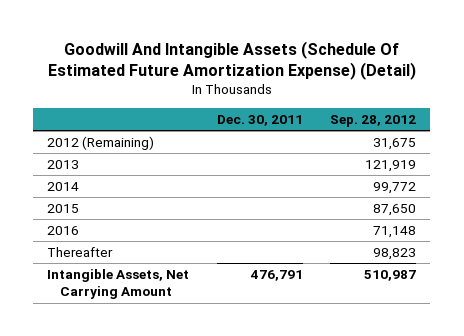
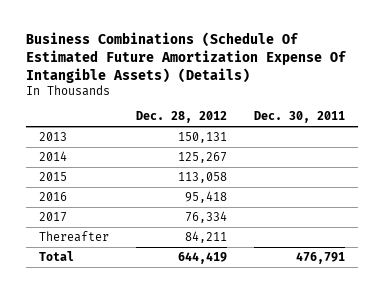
- Goodwill And Intangible Assets (Schedule Of Estimated Future Amortization Expense) (Detail)
+ Business Combinations (Schedule Of Estimated Future Amortization Expense Of Intangible Assets) (Details)
- | Dec. 30, 2011 | Sep. 28, 2012
+ | Dec. 28, 2012 | Dec. 30, 2011
- 2012 (Remaining) | | 31,675
+ 2017 | 76,334 |
- Intangible Assets, Net Carrying Amount | 476,791 | 510,987
+ Total | 644,419 | 476,791

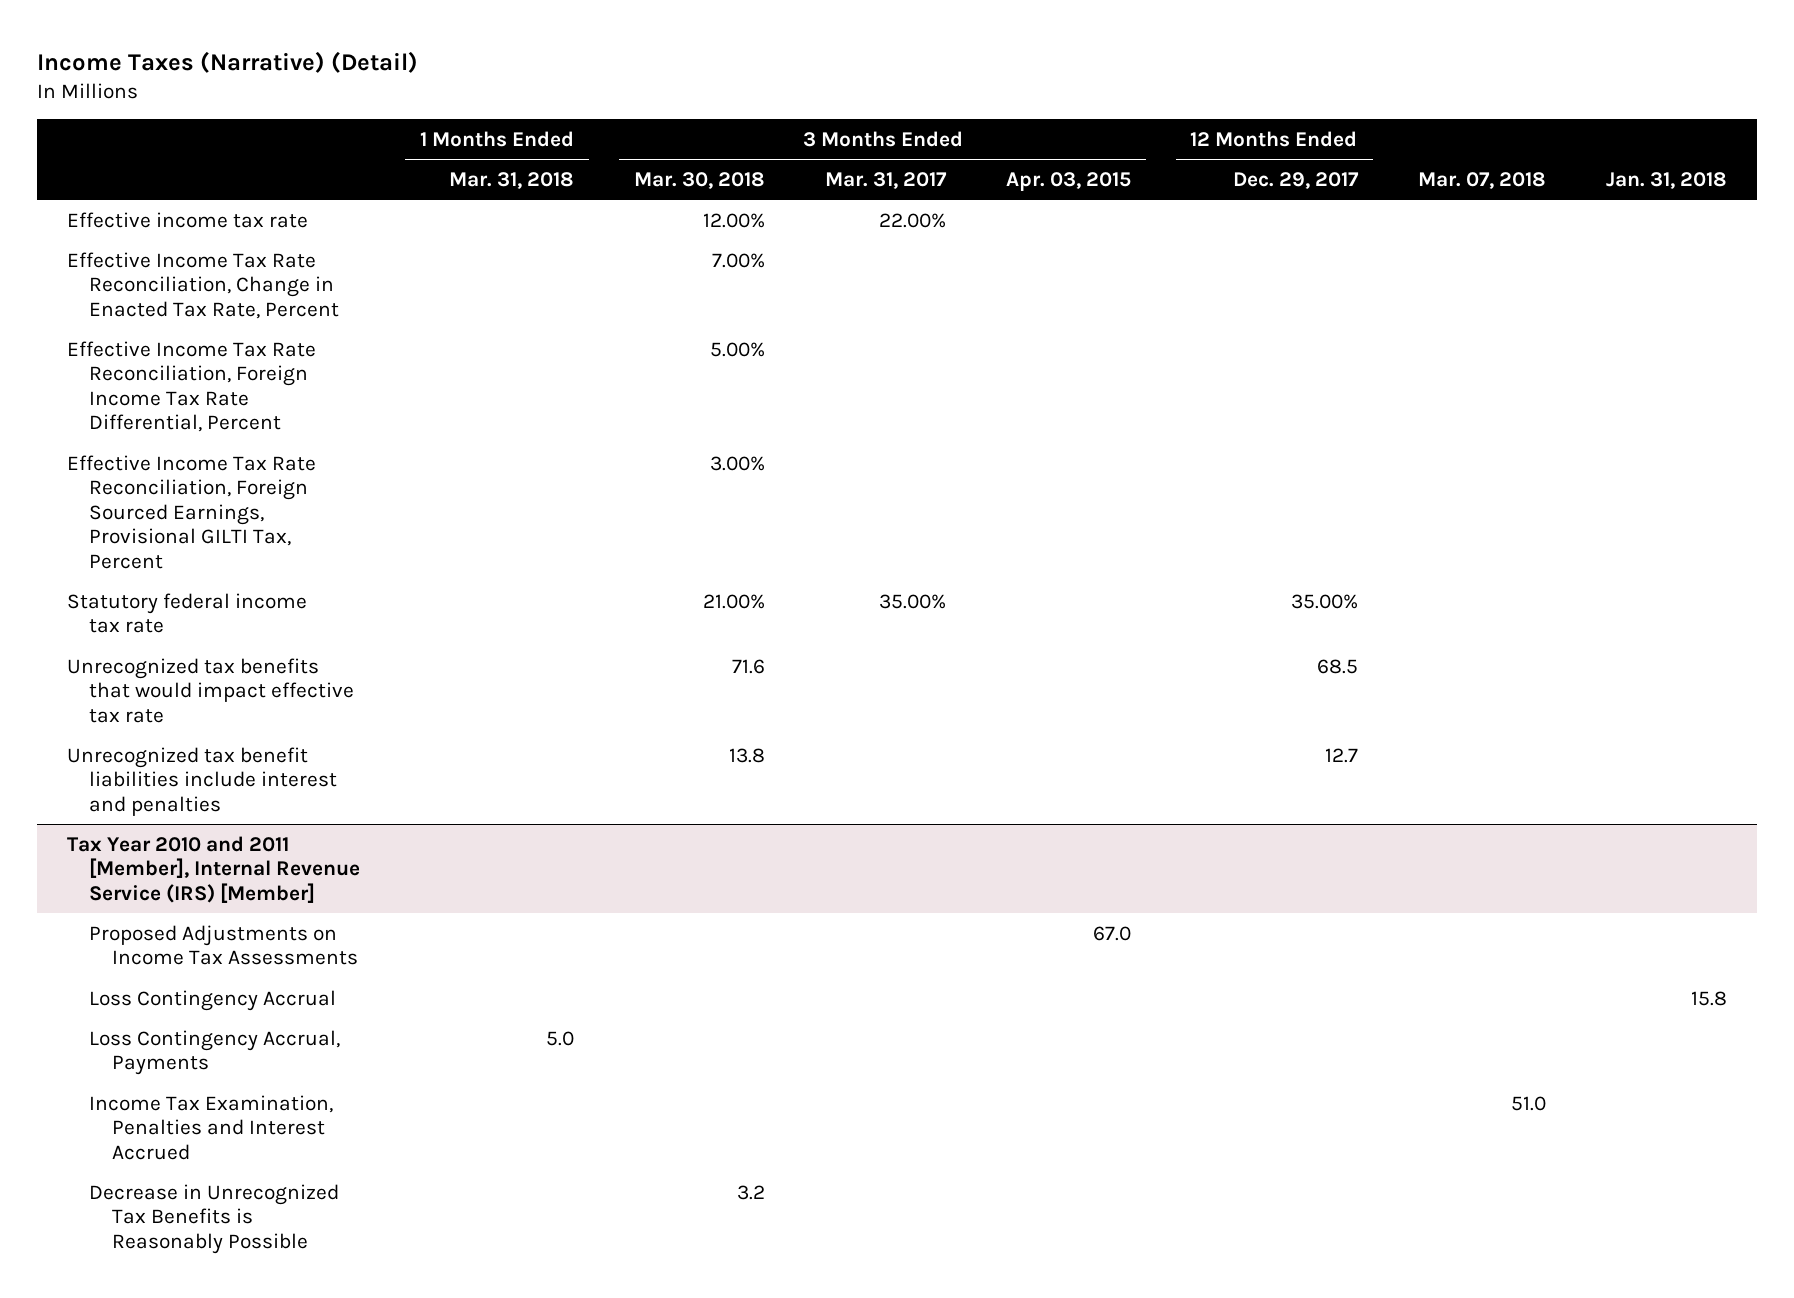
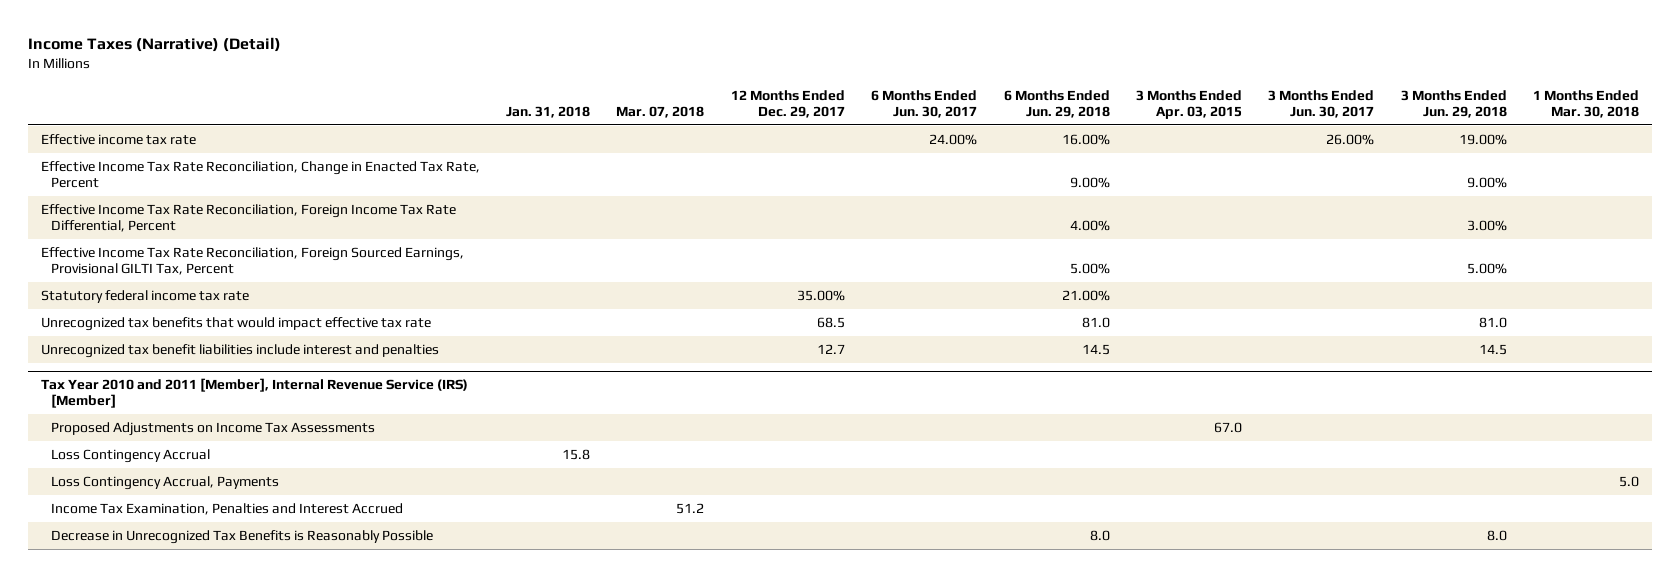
- | 1 Months Ended Mar. 31, 2018 | 3 Months Ended Mar. 30, 2018 | 3 Months Ended Mar. 31, 2017 | 3 Months Ended Apr. 03, 2015 | 12 Months Ended Dec. 29, 2017 | Mar. 07, 2018 | Jan. 31, 2018
+ | Jan. 31, 2018 | Mar. 07, 2018 | 12 Months Ended Dec. 29, 2017 | 6 Months Ended Jun. 30, 2017 | 6 Months Ended Jun. 29, 2018 | 3 Months Ended Apr. 03, 2015 | 3 Months Ended Jun. 30, 2017 | 3 Months Ended Jun. 29, 2018 | 1 Months Ended Mar. 30, 2018
@ Tax Year 2010 and 2011 [Member], Internal Revenue Service (IRS) [Member]
- Income Tax Examination, Penalties and Interest Accrued | | | | | | 51.0 |
+ Income Tax Examination, Penalties and Interest Accrued | | 51.2 | | | | | | |

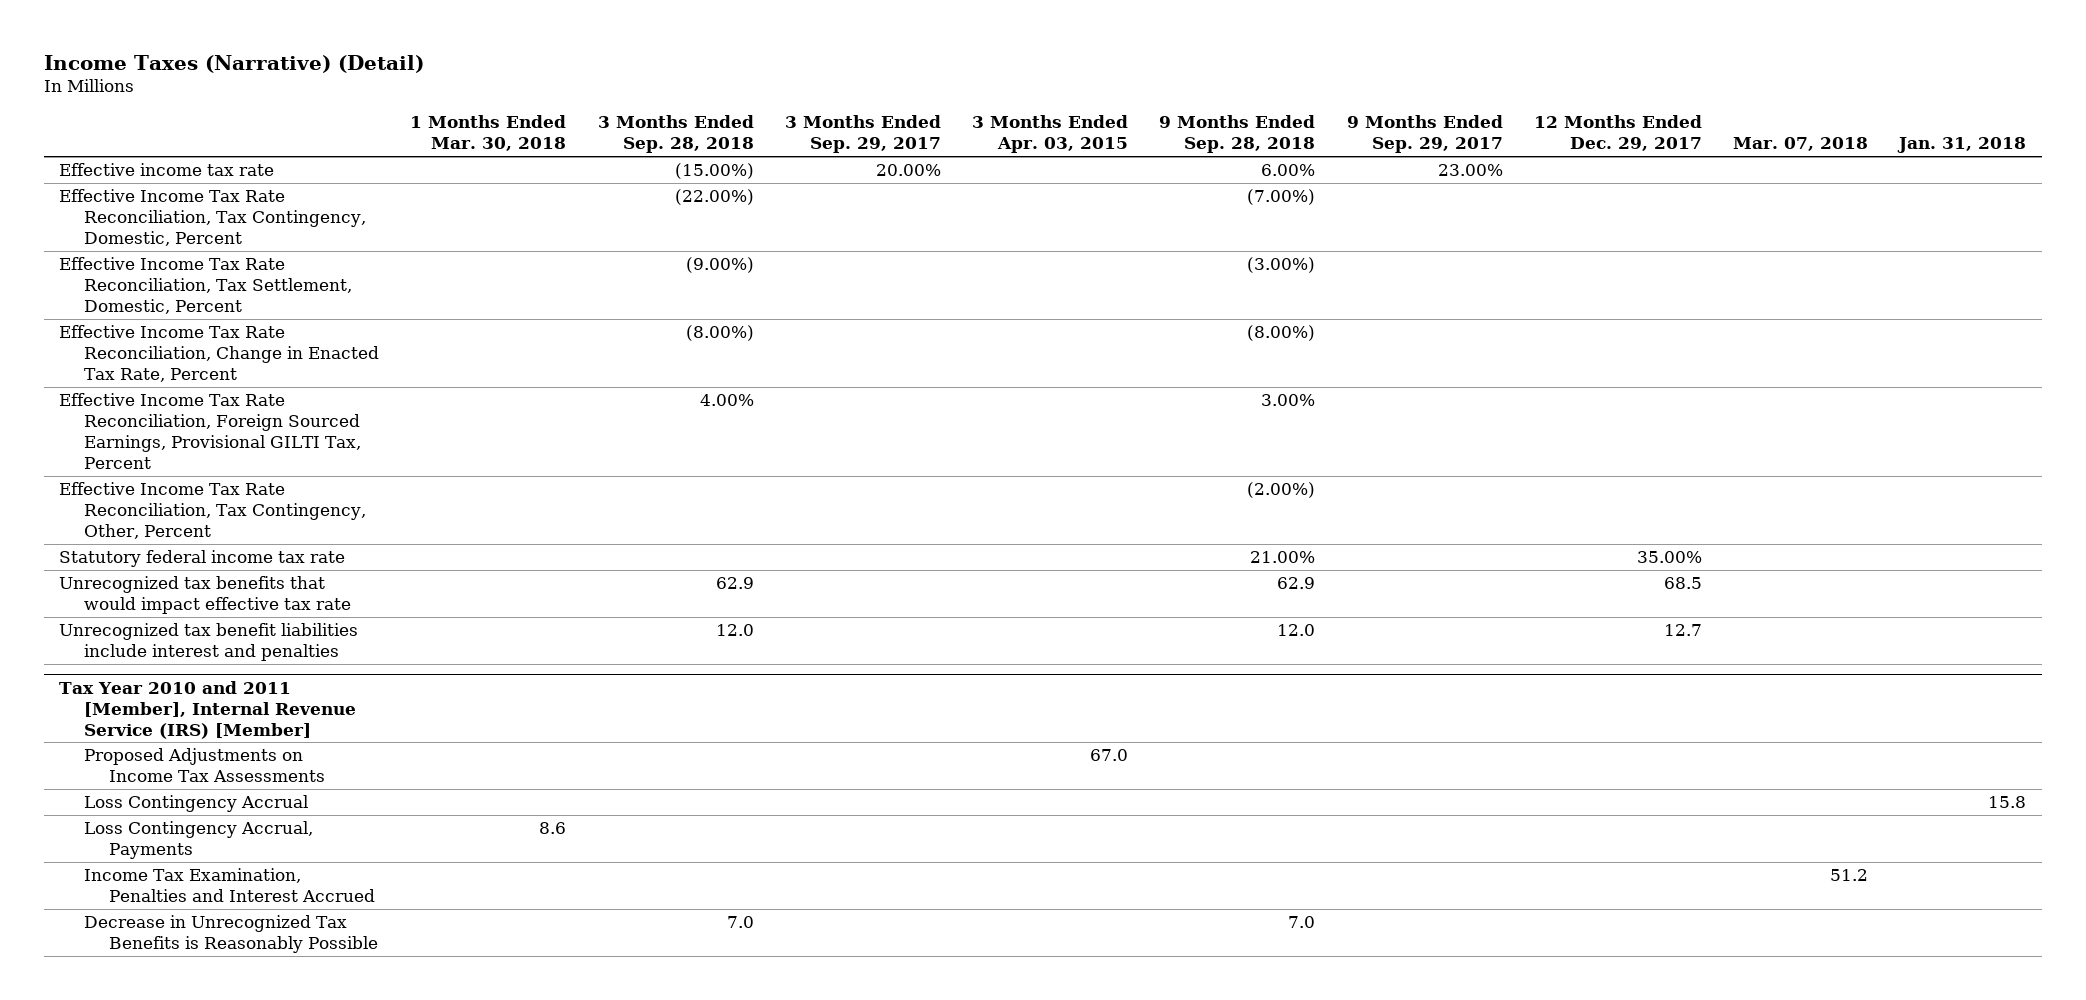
- | Jan. 31, 2018 | Mar. 07, 2018 | 12 Months Ended Dec. 29, 2017 | 6 Months Ended Jun. 30, 2017 | 6 Months Ended Jun. 29, 2018 | 3 Months Ended Apr. 03, 2015 | 3 Months Ended Jun. 30, 2017 | 3 Months Ended Jun. 29, 2018 | 1 Months Ended Mar. 30, 2018
+ | 1 Months Ended Mar. 30, 2018 | 3 Months Ended Sep. 28, 2018 | 3 Months Ended Sep. 29, 2017 | 3 Months Ended Apr. 03, 2015 | 9 Months Ended Sep. 28, 2018 | 9 Months Ended Sep. 29, 2017 | 12 Months Ended Dec. 29, 2017 | Mar. 07, 2018 | Jan. 31, 2018
+ Effective Income Tax Rate Reconciliation, Tax Contingency, Domestic, Percent | | (22.00%) | | | (7.00%) | | | |
+ Effective Income Tax Rate Reconciliation, Tax Settlement, Domestic, Percent | | (9.00%) | | | (3.00%) | | | |
- Effective Income Tax Rate Reconciliation, Foreign Income Tax Rate Differential, Percent | | | | | 4.00% | | | 3.00% |
+ Effective Income Tax Rate Reconciliation, Tax Contingency, Other, Percent | | | | | (2.00%) | | | |
@ Tax Year 2010 and 2011 [Member], Internal Revenue Service (IRS) [Member]
- Loss Contingency Accrual, Payments | | | | | | | | | 5.0
+ Loss Contingency Accrual, Payments | 8.6 | | | | | | | |

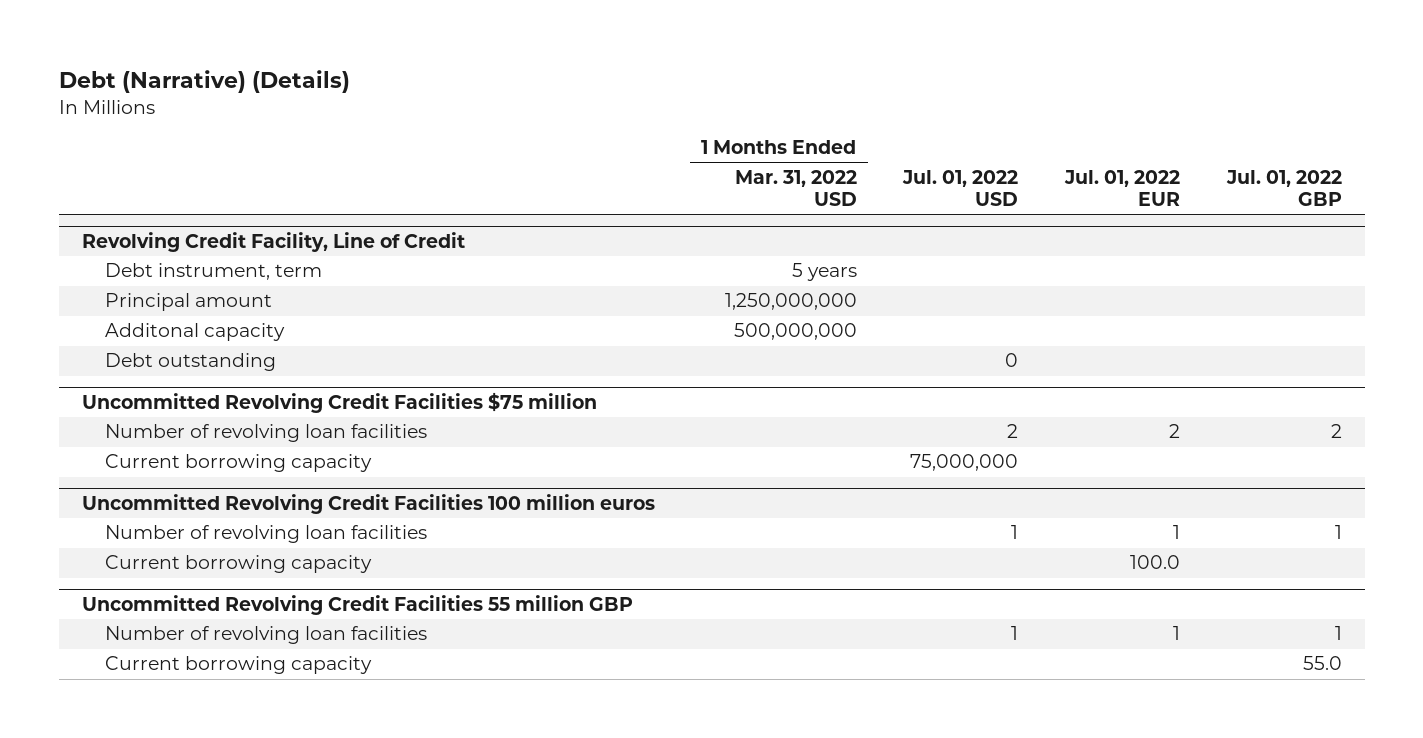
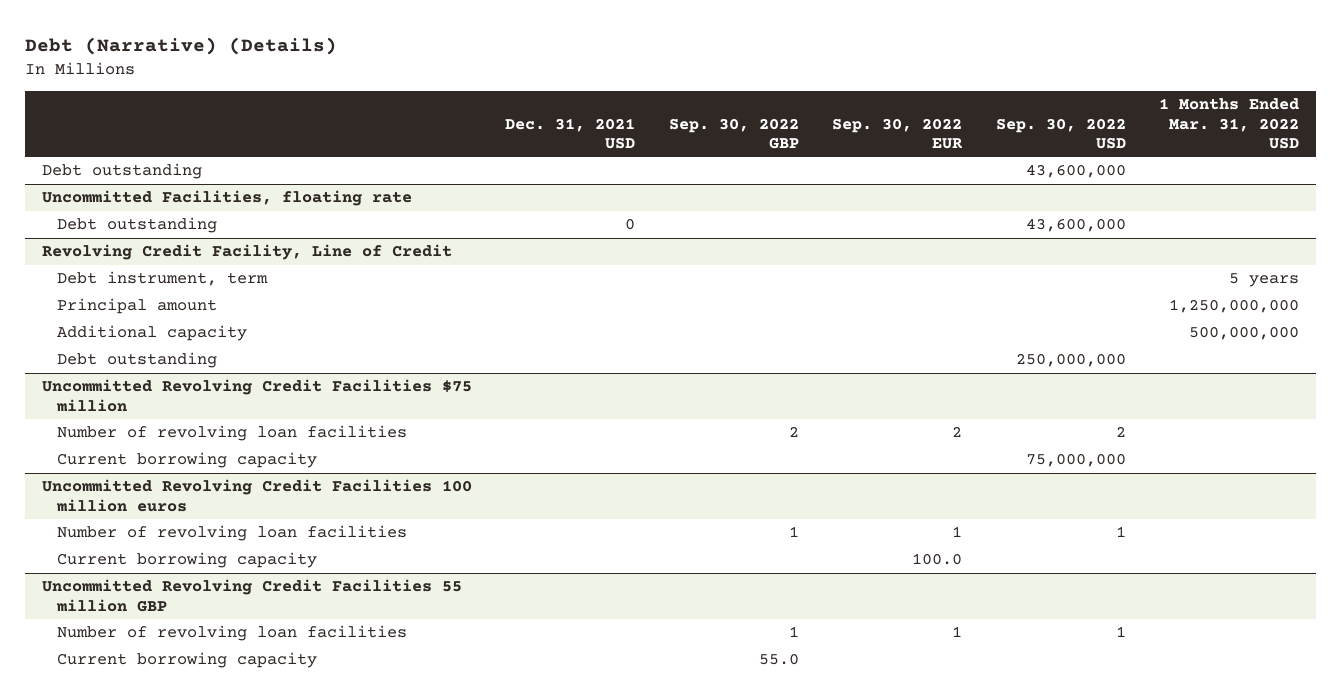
- | 1 Months Ended Mar. 31, 2022 USD | Jul. 01, 2022 USD | Jul. 01, 2022 EUR | Jul. 01, 2022 GBP
+ | Dec. 31, 2021 USD | Sep. 30, 2022 GBP | Sep. 30, 2022 EUR | Sep. 30, 2022 USD | 1 Months Ended Mar. 31, 2022 USD
+ Debt outstanding | | | | 43,600,000 |
+ Uncommitted Facilities, floating rate
+ Debt outstanding | 0 | | | 43,600,000 |
@ Revolving Credit Facility, Line of Credit
- Additonal capacity | 500,000,000 | | |
+ Additional capacity | | | | | 500,000,000

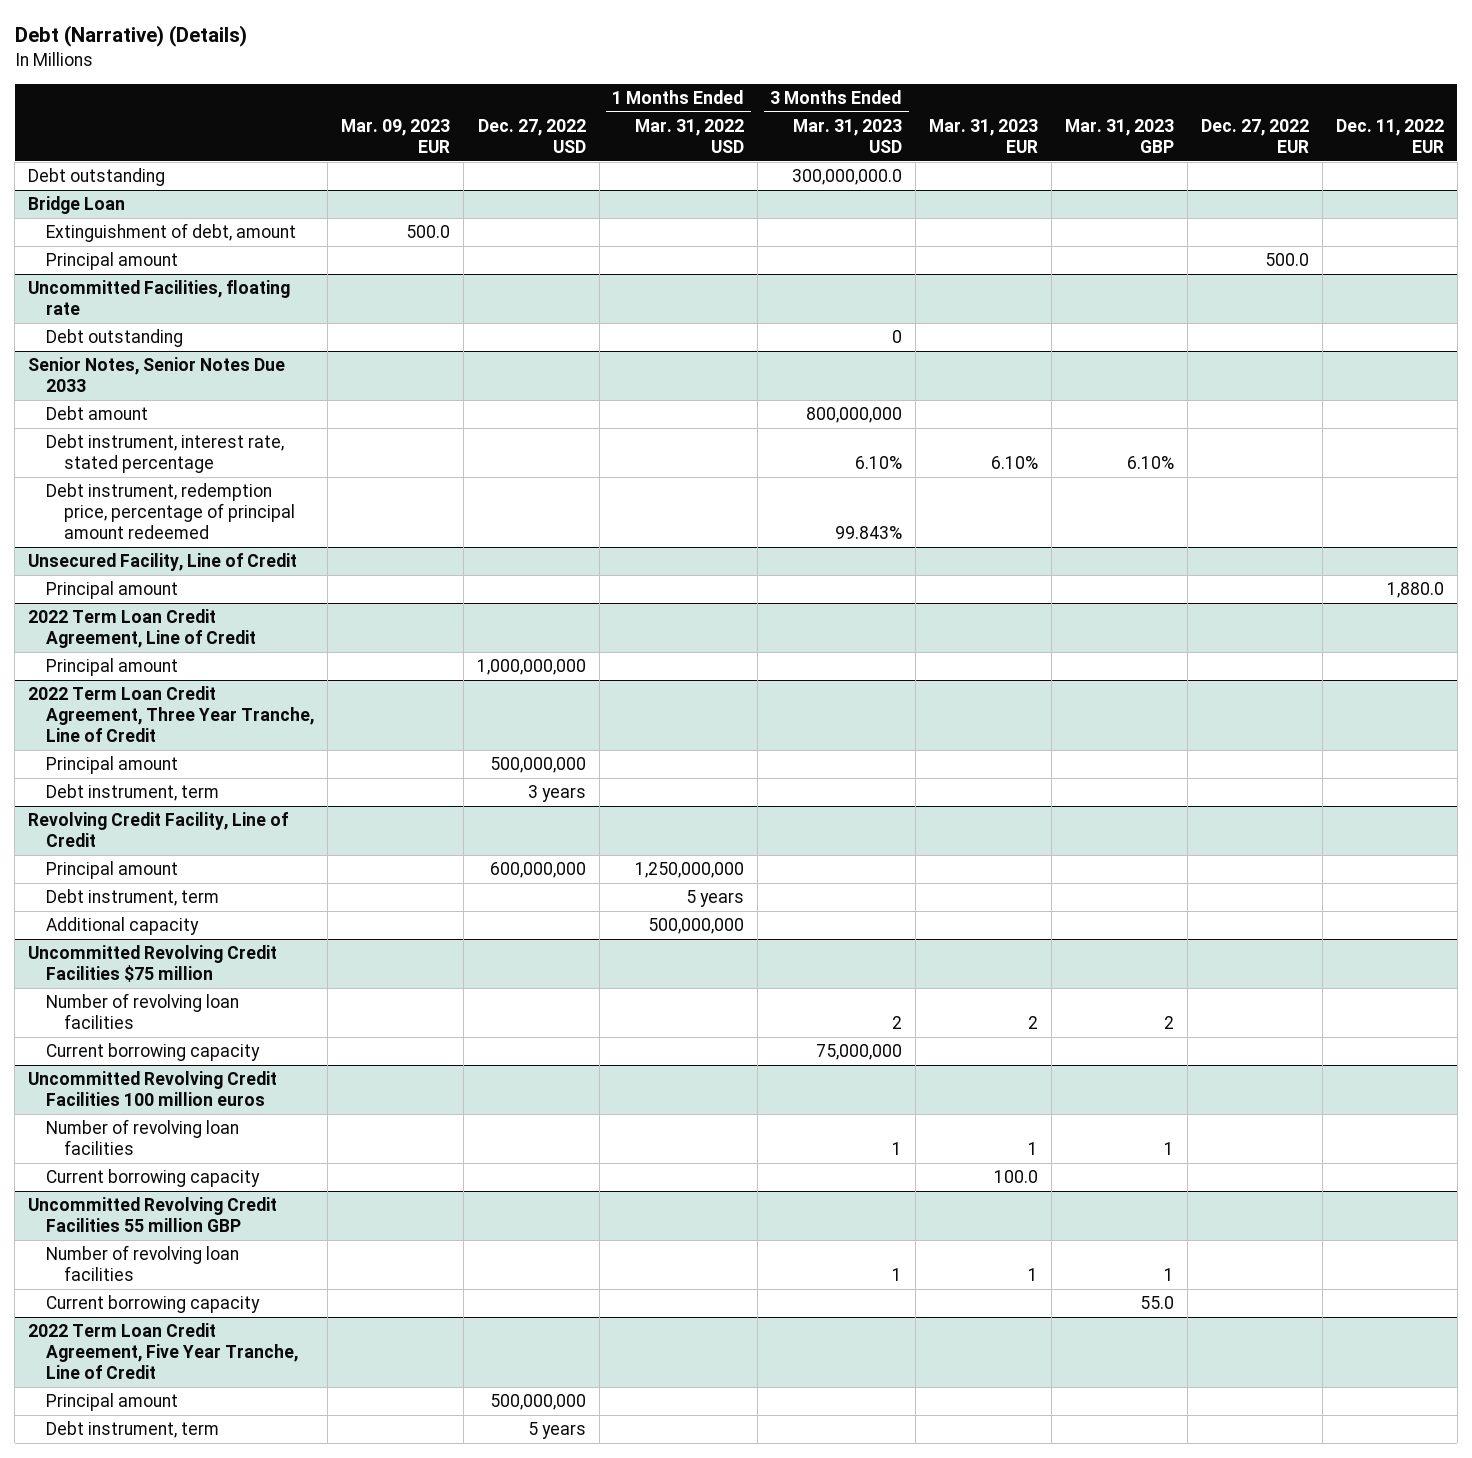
- | Dec. 31, 2021 USD | Sep. 30, 2022 GBP | Sep. 30, 2022 EUR | Sep. 30, 2022 USD | 1 Months Ended Mar. 31, 2022 USD
+ | Mar. 09, 2023 EUR | Dec. 27, 2022 USD | 1 Months Ended Mar. 31, 2022 USD | 3 Months Ended Mar. 31, 2023 USD | Mar. 31, 2023 EUR | Mar. 31, 2023 GBP | Dec. 27, 2022 EUR | Dec. 11, 2022 EUR
+ Bridge Loan
+ Extinguishment of debt, amount | 500.0 | | | | | | |
+ Principal amount | | | | | | | 500.0 |
+ Senior Notes, Senior Notes Due 2033
+ Debt amount | | | | 800,000,000 | | | |
+ Debt instrument, interest rate, stated percentage | | | | 6.10% | 6.10% | 6.10% | |
+ Debt instrument, redemption price, percentage of principal amount redeemed | | | | 99.843% | | | |
+ Unsecured Facility, Line of Credit
+ Principal amount | | | | | | | | 1,880.0
+ 2022 Term Loan Credit Agreement, Line of Credit
+ Principal amount | | 1,000,000,000 | | | | | |
+ 2022 Term Loan Credit Agreement, Three Year Tranche, Line of Credit
+ Principal amount | | 500,000,000 | | | | | |
+ Debt instrument, term | | 3 years | | | | | |
@ Revolving Credit Facility, Line of Credit
moved down: Debt instrument, term | | | 5 years | | | | |
- Debt outstanding | | | | 250,000,000 |
+ 2022 Term Loan Credit Agreement, Five Year Tranche, Line of Credit
+ Principal amount | | 500,000,000 | | | | | |
+ Debt instrument, term | | 5 years | | | | | |

